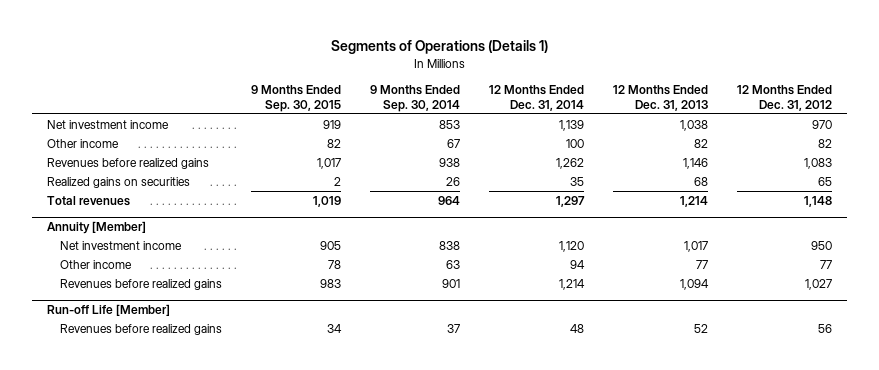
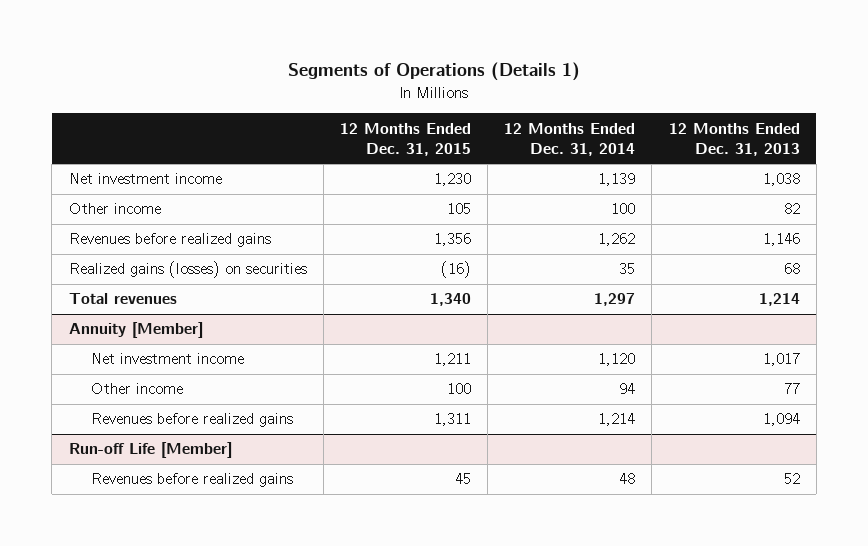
- | 9 Months Ended Sep. 30, 2015 | 9 Months Ended Sep. 30, 2014 | 12 Months Ended Dec. 31, 2014 | 12 Months Ended Dec. 31, 2013 | 12 Months Ended Dec. 31, 2012
+ | 12 Months Ended Dec. 31, 2015 | 12 Months Ended Dec. 31, 2014 | 12 Months Ended Dec. 31, 2013
- Realized gains on securities | 2 | 26 | 35 | 68 | 65
+ Realized gains (losses) on securities | (16) | 35 | 68

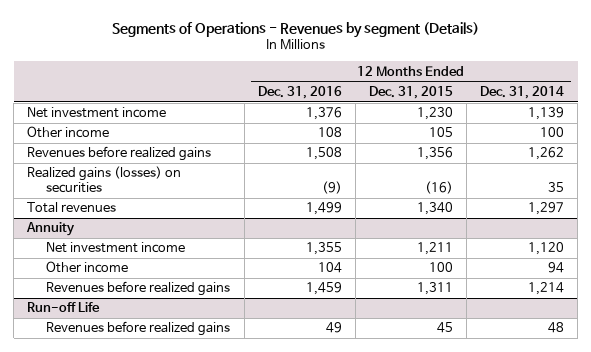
- Segments of Operations (Details 1)
+ Segments of Operations - Revenues by segment (Details)
- | 12 Months Ended Dec. 31, 2015 | 12 Months Ended Dec. 31, 2014 | 12 Months Ended Dec. 31, 2013
+ | 12 Months Ended Dec. 31, 2016 | 12 Months Ended Dec. 31, 2015 | 12 Months Ended Dec. 31, 2014
- Annuity [Member]
+ Annuity
- Run-off Life [Member]
+ Run-off Life

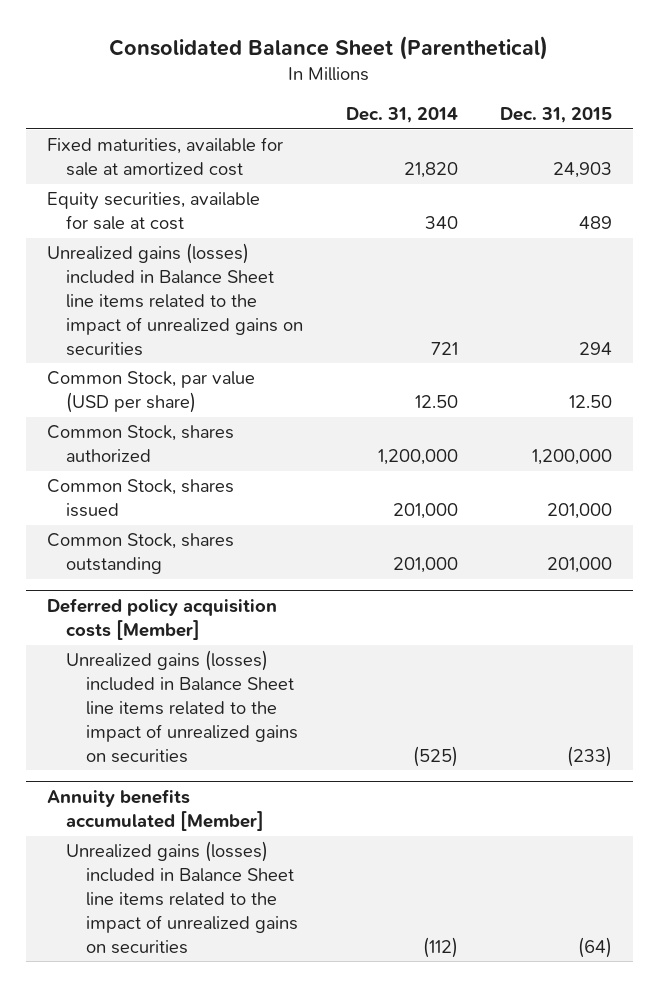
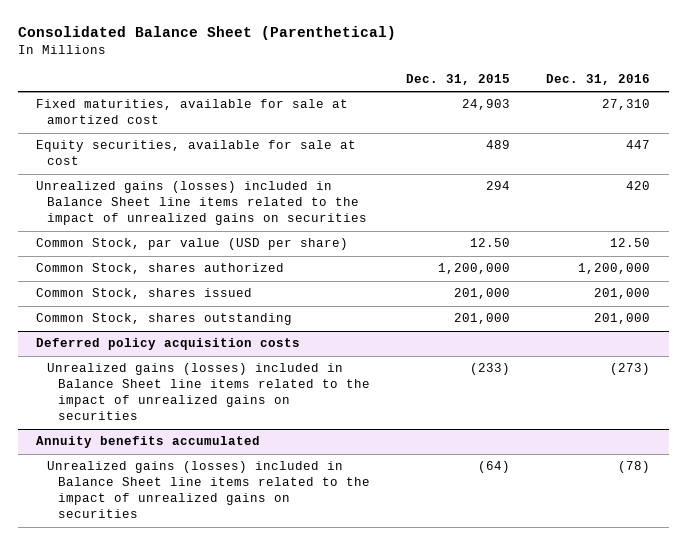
- | Dec. 31, 2014 | Dec. 31, 2015
+ | Dec. 31, 2015 | Dec. 31, 2016
- Deferred policy acquisition costs [Member]
+ Deferred policy acquisition costs
- Annuity benefits accumulated [Member]
+ Annuity benefits accumulated

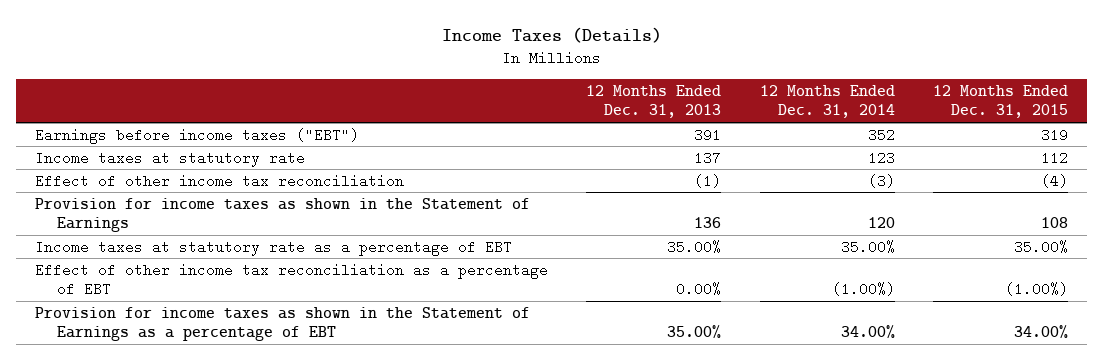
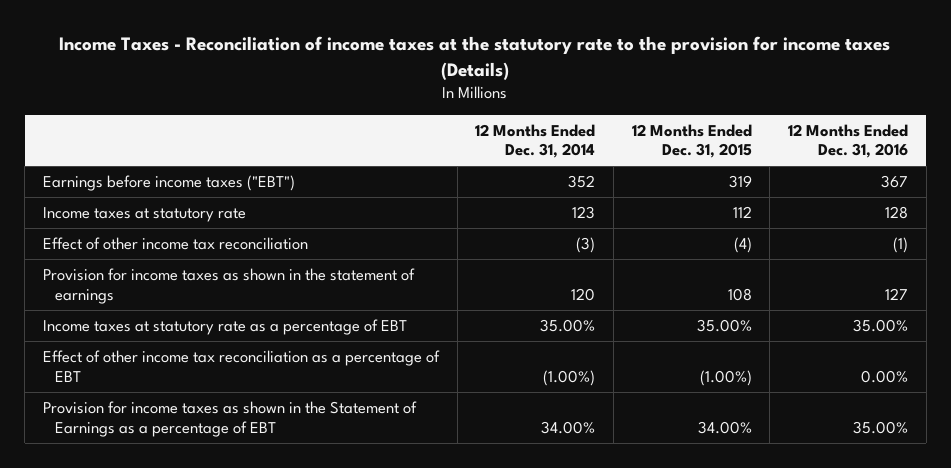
- Income Taxes (Details)
+ Income Taxes - Reconciliation of income taxes at the statutory rate to the provision for income taxes (Details)
- | 12 Months Ended Dec. 31, 2013 | 12 Months Ended Dec. 31, 2014 | 12 Months Ended Dec. 31, 2015
+ | 12 Months Ended Dec. 31, 2014 | 12 Months Ended Dec. 31, 2015 | 12 Months Ended Dec. 31, 2016
- Provision for income taxes as shown in the Statement of Earnings | 136 | 120 | 108
+ Provision for income taxes as shown in the statement of earnings | 120 | 108 | 127

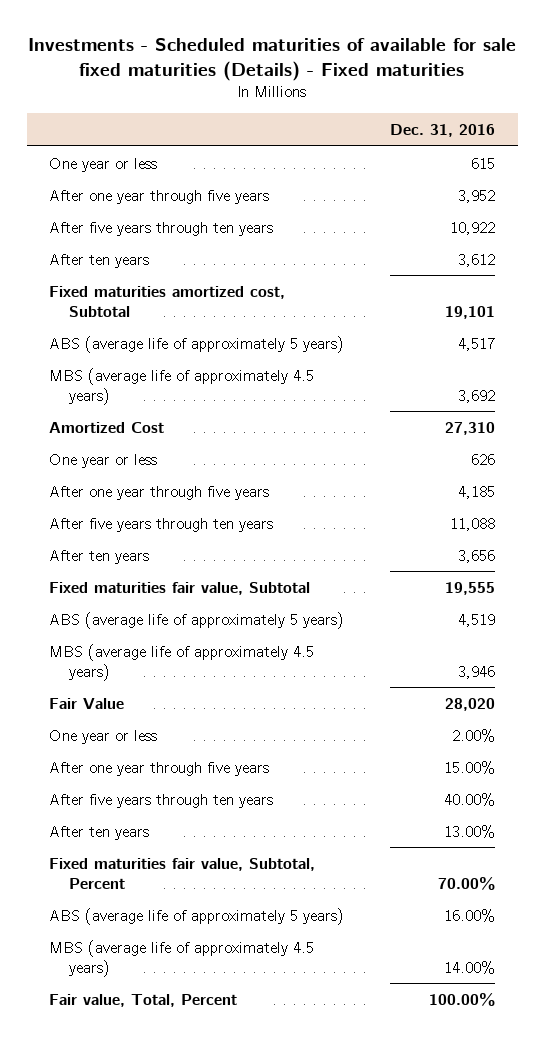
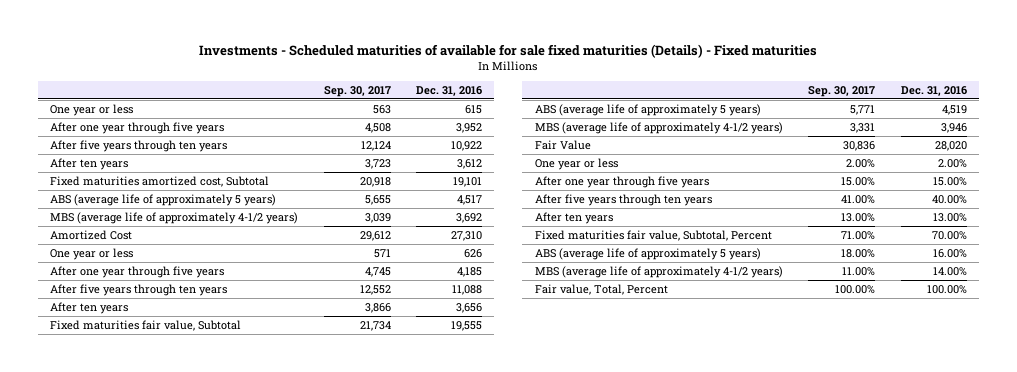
- | Dec. 31, 2016
+ | Sep. 30, 2017 | Dec. 31, 2016
- MBS (average life of approximately 4.5 years) | 3,692
+ MBS (average life of approximately 4-1/2 years) | 3,039 | 3,692
- MBS (average life of approximately 4.5 years) | 3,946
+ MBS (average life of approximately 4-1/2 years) | 3,331 | 3,946
- MBS (average life of approximately 4.5 years) | 14.00%
+ MBS (average life of approximately 4-1/2 years) | 11.00% | 14.00%

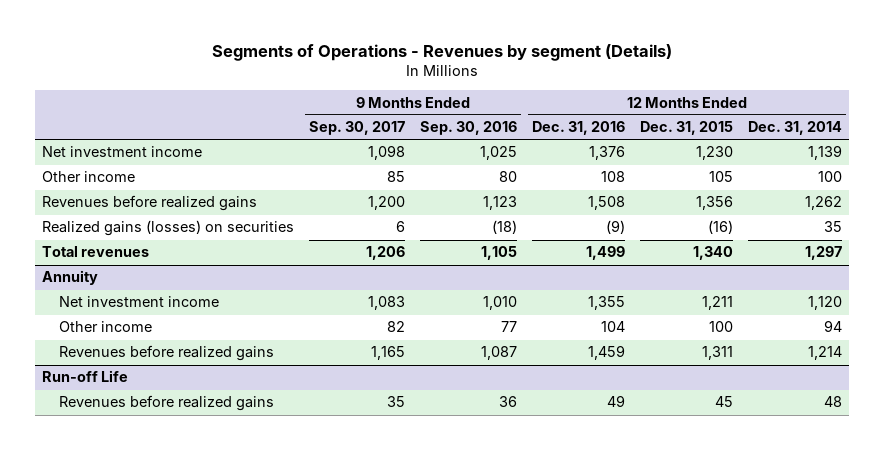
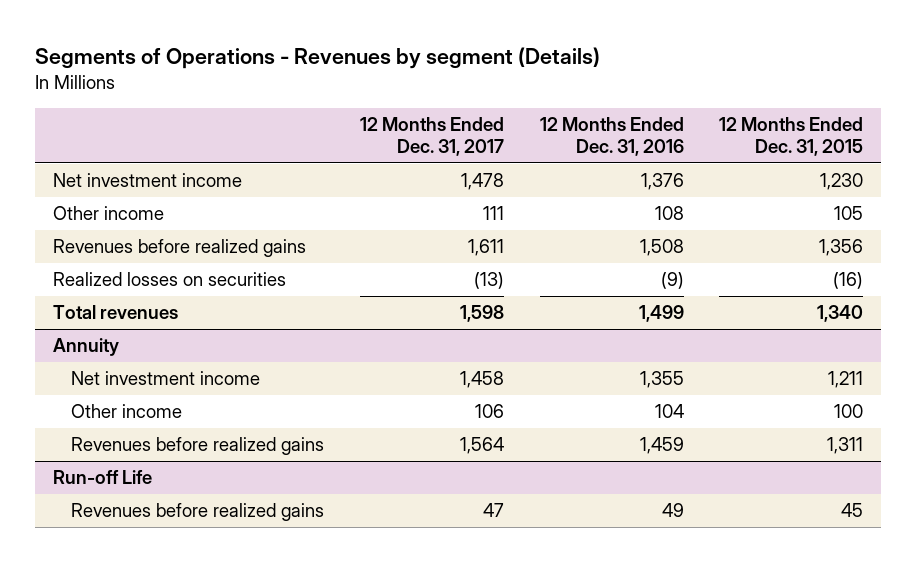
- | 9 Months Ended Sep. 30, 2017 | 9 Months Ended Sep. 30, 2016 | 12 Months Ended Dec. 31, 2016 | 12 Months Ended Dec. 31, 2015 | 12 Months Ended Dec. 31, 2014
+ | 12 Months Ended Dec. 31, 2017 | 12 Months Ended Dec. 31, 2016 | 12 Months Ended Dec. 31, 2015
- Realized gains (losses) on securities | 6 | (18) | (9) | (16) | 35
+ Realized losses on securities | (13) | (9) | (16)

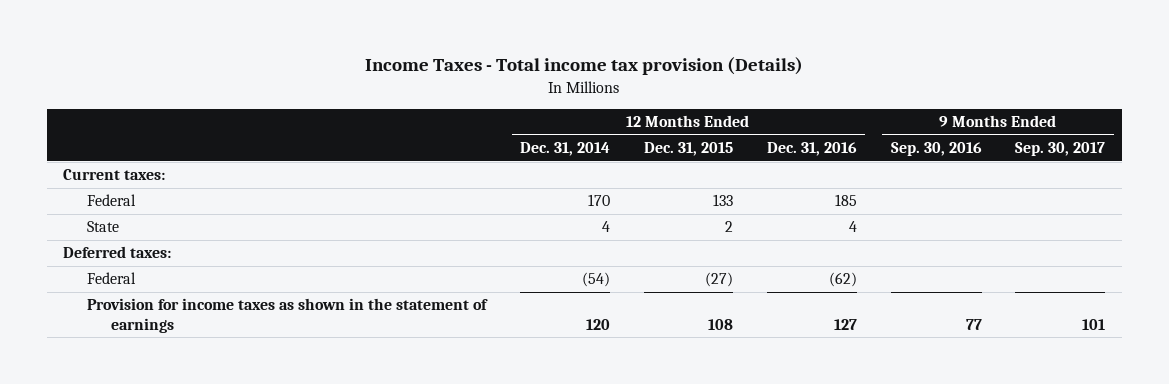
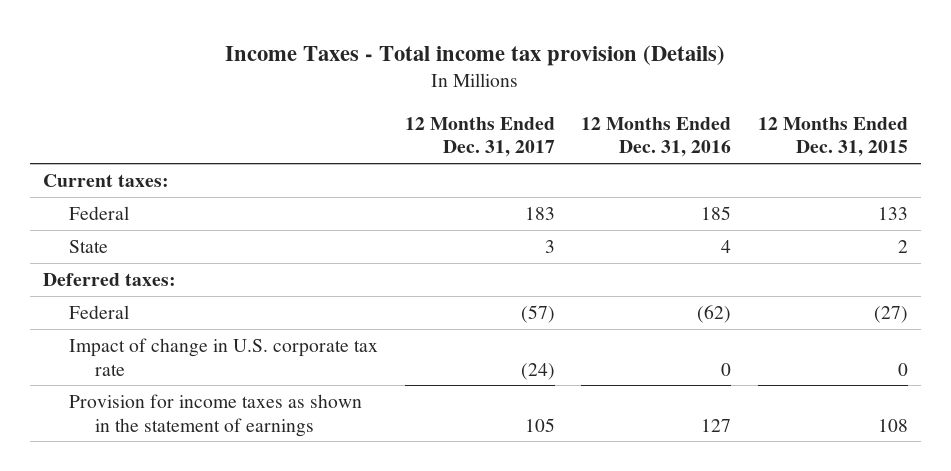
- | 12 Months Ended Dec. 31, 2014 | 12 Months Ended Dec. 31, 2015 | 12 Months Ended Dec. 31, 2016 | 9 Months Ended Sep. 30, 2016 | 9 Months Ended Sep. 30, 2017
+ | 12 Months Ended Dec. 31, 2017 | 12 Months Ended Dec. 31, 2016 | 12 Months Ended Dec. 31, 2015
+ Impact of change in U.S. corporate tax rate | (24) | 0 | 0

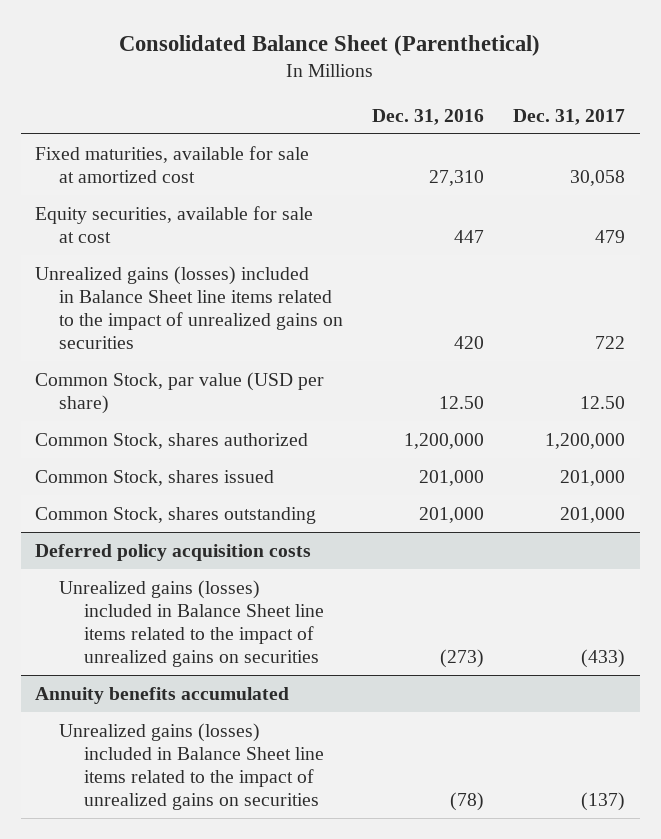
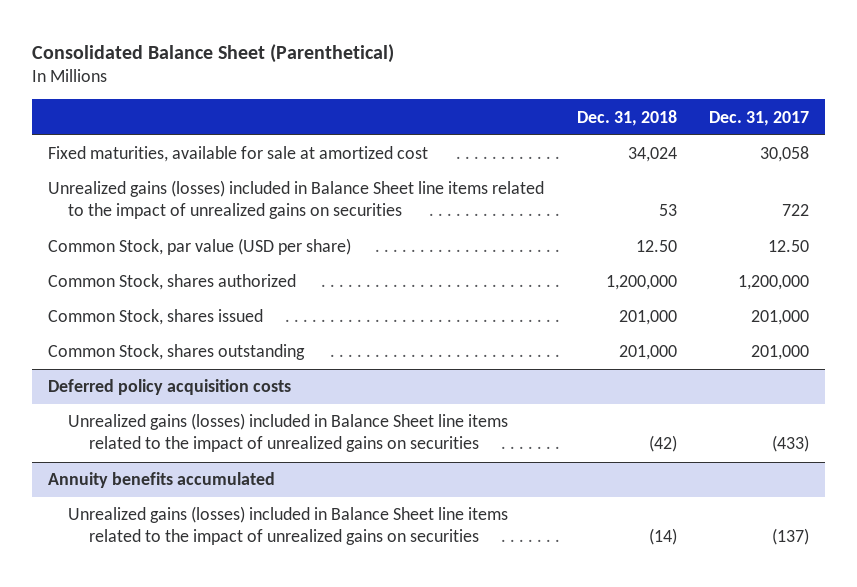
- | Dec. 31, 2016 | Dec. 31, 2017
+ | Dec. 31, 2018 | Dec. 31, 2017
- Equity securities, available for sale at cost | 447 | 479

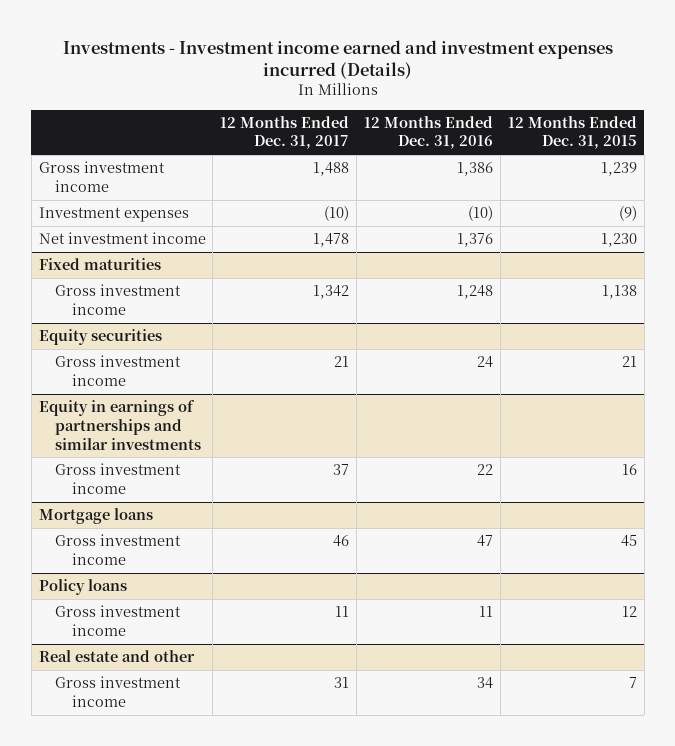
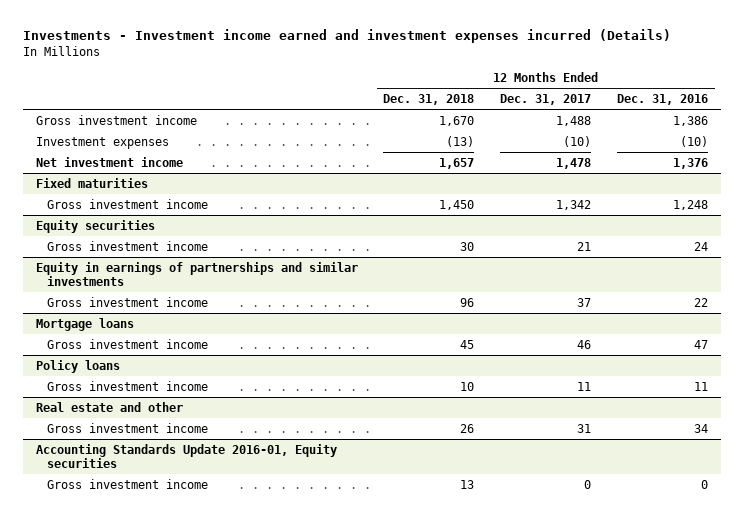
- | 12 Months Ended Dec. 31, 2017 | 12 Months Ended Dec. 31, 2016 | 12 Months Ended Dec. 31, 2015
+ | 12 Months Ended Dec. 31, 2018 | 12 Months Ended Dec. 31, 2017 | 12 Months Ended Dec. 31, 2016
+ Accounting Standards Update 2016-01, Equity securities
+ Gross investment income | 13 | 0 | 0

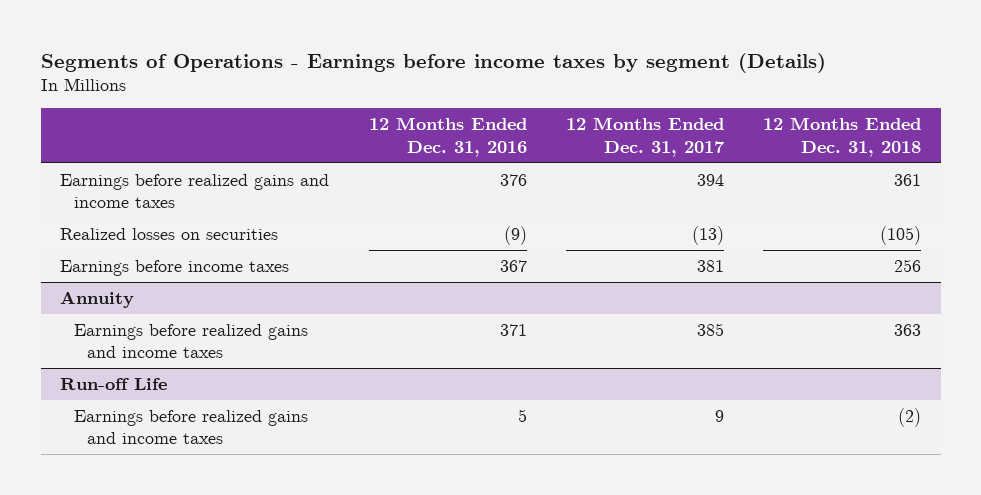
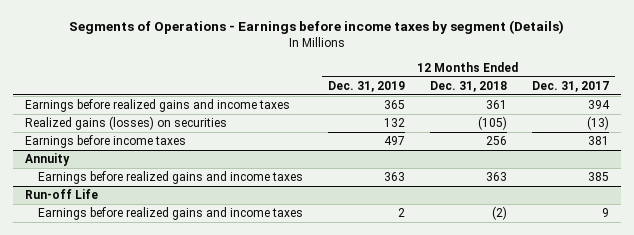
- | 12 Months Ended Dec. 31, 2016 | 12 Months Ended Dec. 31, 2017 | 12 Months Ended Dec. 31, 2018
+ | 12 Months Ended Dec. 31, 2019 | 12 Months Ended Dec. 31, 2018 | 12 Months Ended Dec. 31, 2017
- Realized losses on securities | (9) | (13) | (105)
+ Realized gains (losses) on securities | 132 | (105) | (13)

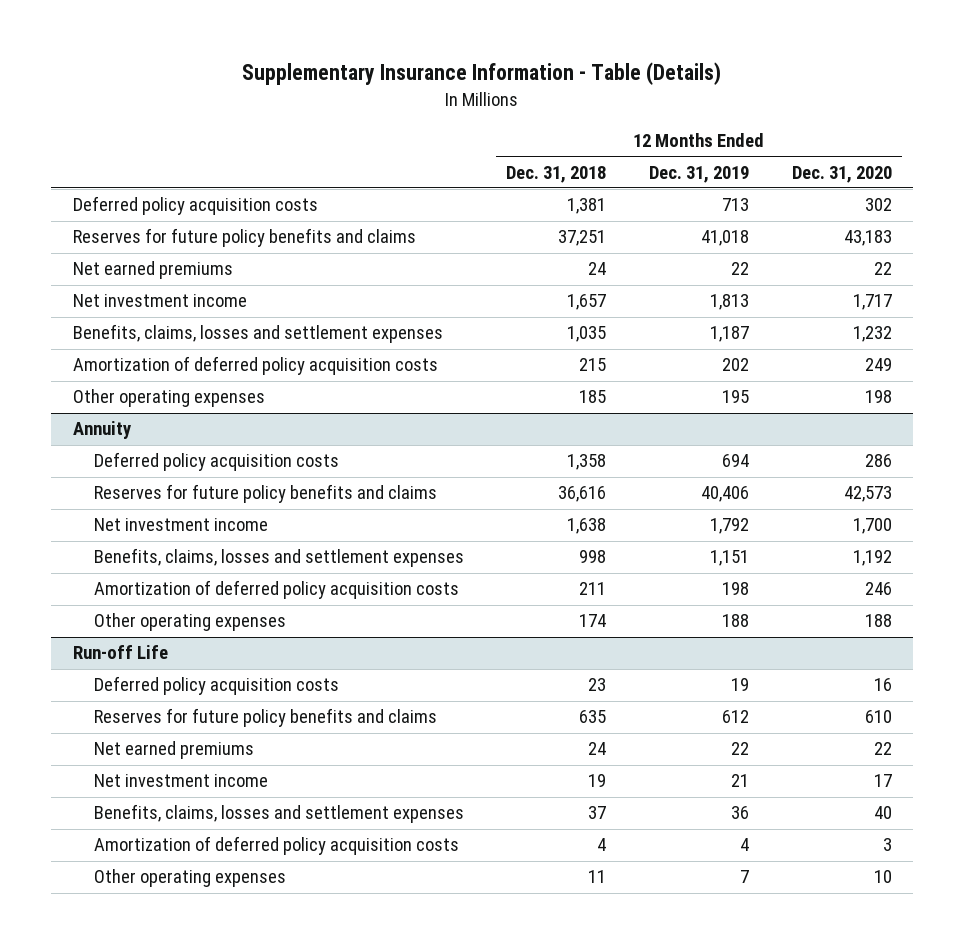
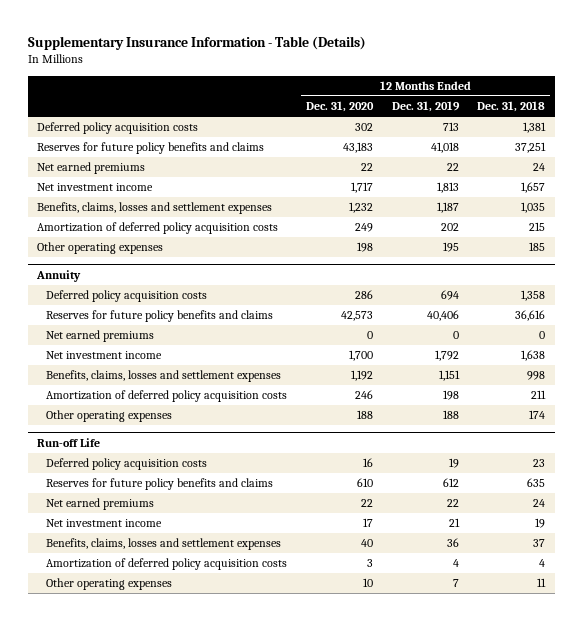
- | 12 Months Ended Dec. 31, 2018 | 12 Months Ended Dec. 31, 2019 | 12 Months Ended Dec. 31, 2020
+ | 12 Months Ended Dec. 31, 2020 | 12 Months Ended Dec. 31, 2019 | 12 Months Ended Dec. 31, 2018
@ Annuity
+ Net earned premiums | 0 | 0 | 0

